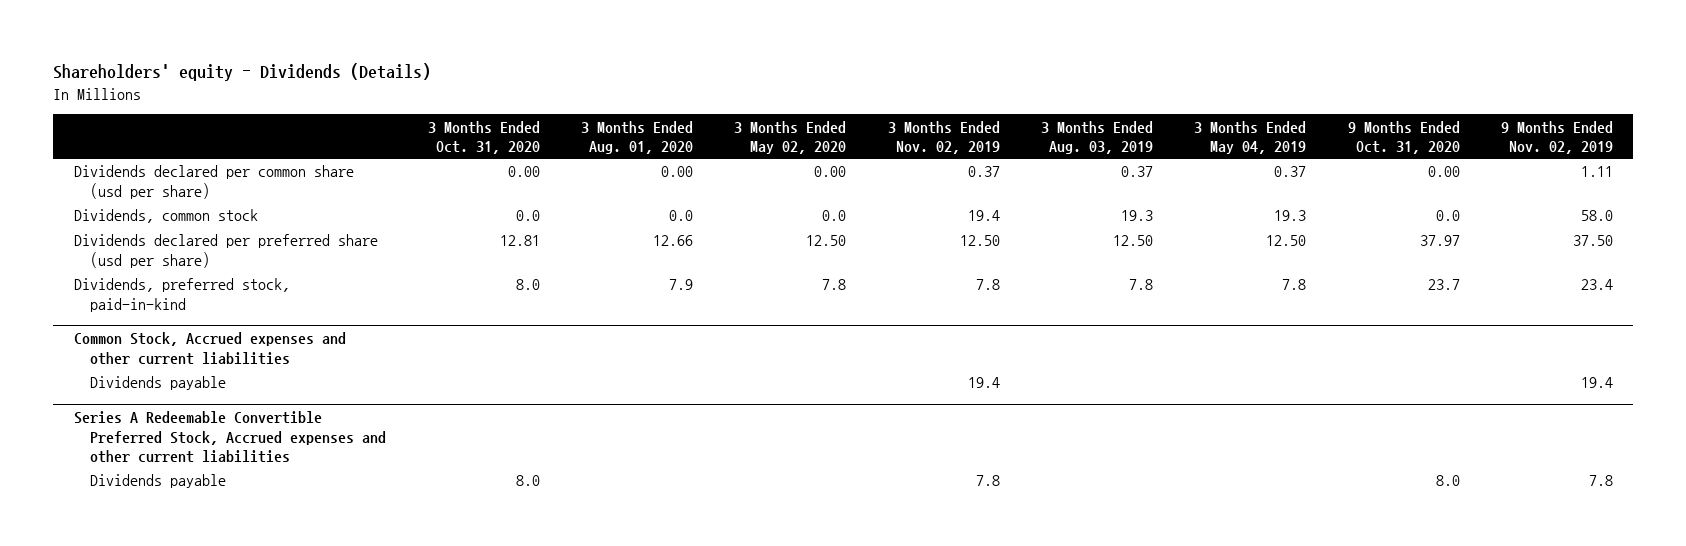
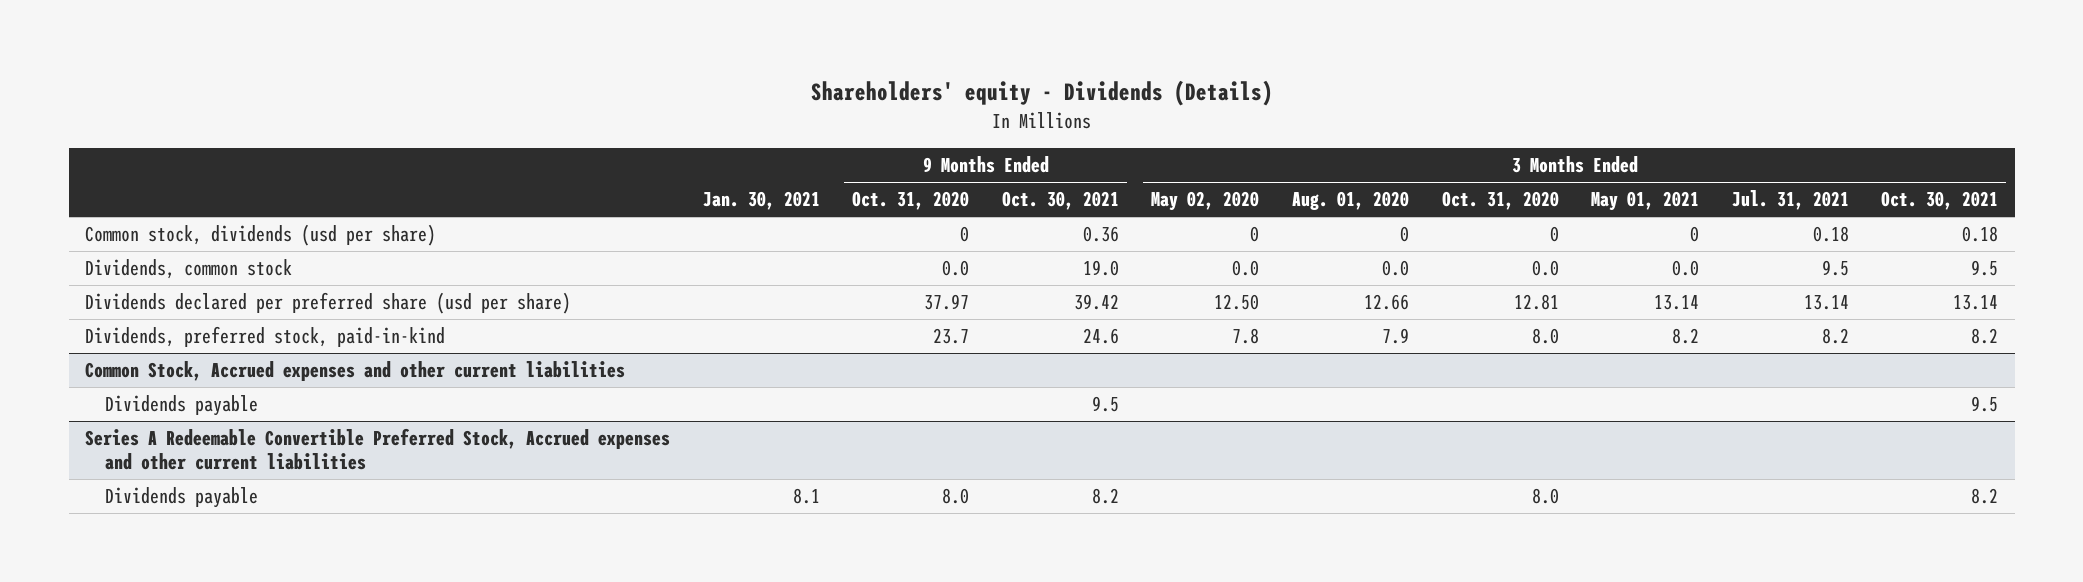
- | 3 Months Ended Oct. 31, 2020 | 3 Months Ended Aug. 01, 2020 | 3 Months Ended May 02, 2020 | 3 Months Ended Nov. 02, 2019 | 3 Months Ended Aug. 03, 2019 | 3 Months Ended May 04, 2019 | 9 Months Ended Oct. 31, 2020 | 9 Months Ended Nov. 02, 2019
+ | Jan. 30, 2021 | 9 Months Ended Oct. 31, 2020 | 9 Months Ended Oct. 30, 2021 | 3 Months Ended May 02, 2020 | 3 Months Ended Aug. 01, 2020 | 3 Months Ended Oct. 31, 2020 | 3 Months Ended May 01, 2021 | 3 Months Ended Jul. 31, 2021 | 3 Months Ended Oct. 30, 2021
- Dividends declared per common share (usd per share) | 0.00 | 0.00 | 0.00 | 0.37 | 0.37 | 0.37 | 0.00 | 1.11
+ Common stock, dividends (usd per share) | | 0 | 0.36 | 0 | 0 | 0 | 0 | 0.18 | 0.18

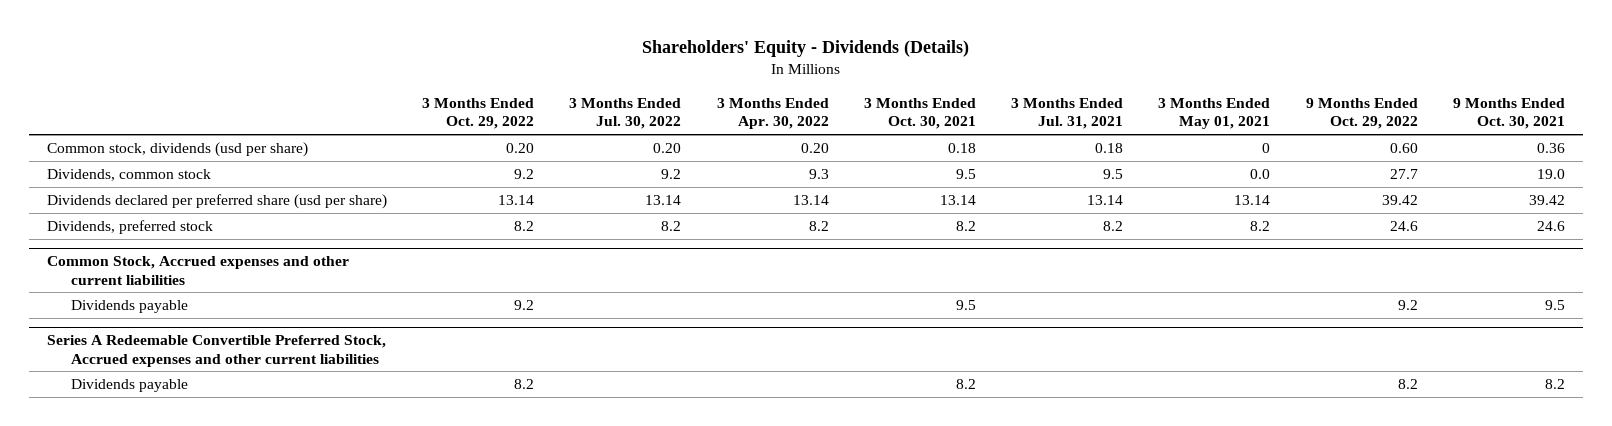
- Shareholders' equity - Dividends (Details)
+ Shareholders' Equity - Dividends (Details)
- | Jan. 30, 2021 | 9 Months Ended Oct. 31, 2020 | 9 Months Ended Oct. 30, 2021 | 3 Months Ended May 02, 2020 | 3 Months Ended Aug. 01, 2020 | 3 Months Ended Oct. 31, 2020 | 3 Months Ended May 01, 2021 | 3 Months Ended Jul. 31, 2021 | 3 Months Ended Oct. 30, 2021
+ | 3 Months Ended Oct. 29, 2022 | 3 Months Ended Jul. 30, 2022 | 3 Months Ended Apr. 30, 2022 | 3 Months Ended Oct. 30, 2021 | 3 Months Ended Jul. 31, 2021 | 3 Months Ended May 01, 2021 | 9 Months Ended Oct. 29, 2022 | 9 Months Ended Oct. 30, 2021
- Dividends, preferred stock, paid-in-kind | | 23.7 | 24.6 | 7.8 | 7.9 | 8.0 | 8.2 | 8.2 | 8.2
+ Dividends, preferred stock | 8.2 | 8.2 | 8.2 | 8.2 | 8.2 | 8.2 | 24.6 | 24.6

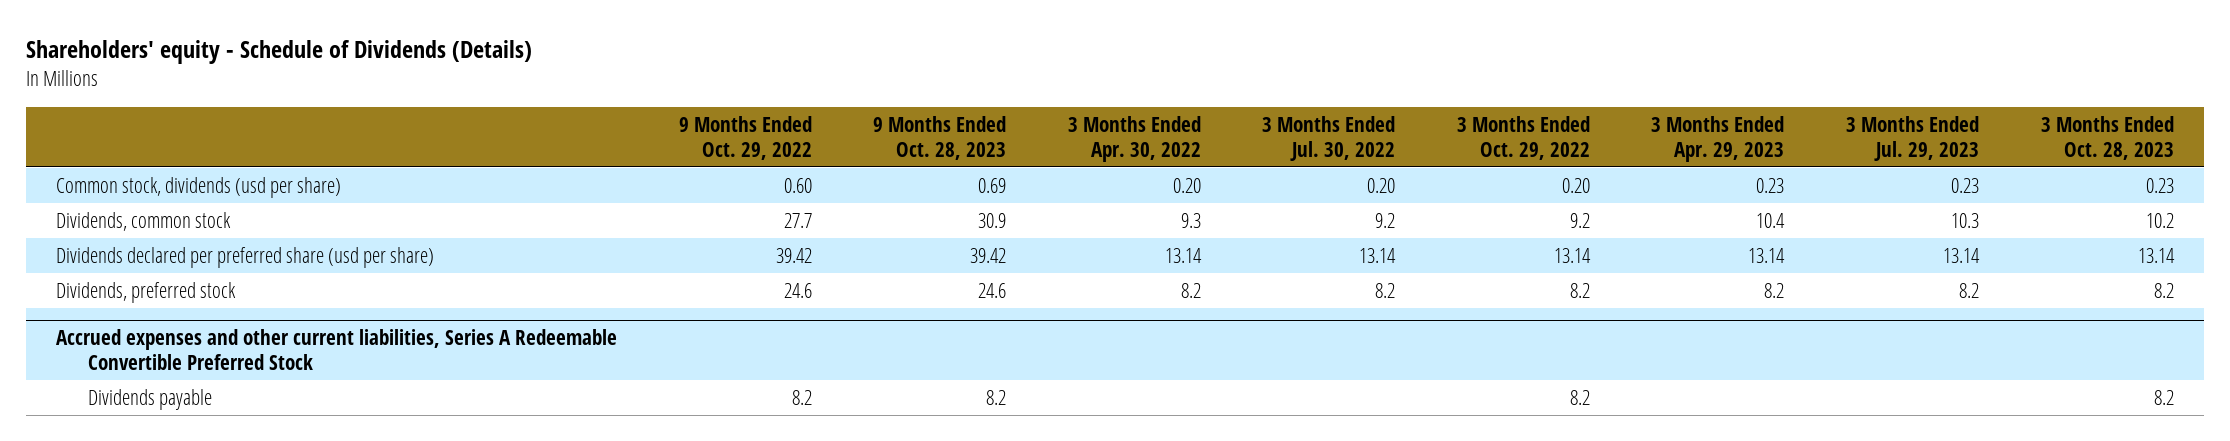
- Shareholders' Equity - Dividends (Details)
+ Shareholders' equity - Schedule of Dividends (Details)
- | 3 Months Ended Oct. 29, 2022 | 3 Months Ended Jul. 30, 2022 | 3 Months Ended Apr. 30, 2022 | 3 Months Ended Oct. 30, 2021 | 3 Months Ended Jul. 31, 2021 | 3 Months Ended May 01, 2021 | 9 Months Ended Oct. 29, 2022 | 9 Months Ended Oct. 30, 2021
+ | 9 Months Ended Oct. 29, 2022 | 9 Months Ended Oct. 28, 2023 | 3 Months Ended Apr. 30, 2022 | 3 Months Ended Jul. 30, 2022 | 3 Months Ended Oct. 29, 2022 | 3 Months Ended Apr. 29, 2023 | 3 Months Ended Jul. 29, 2023 | 3 Months Ended Oct. 28, 2023
- Common Stock, Accrued expenses and other current liabilities
- Dividends payable | 9.2 | | | 9.5 | | | 9.2 | 9.5
- Series A Redeemable Convertible Preferred Stock, Accrued expenses and other current liabilities
+ Accrued expenses and other current liabilities, Series A Redeemable Convertible Preferred Stock

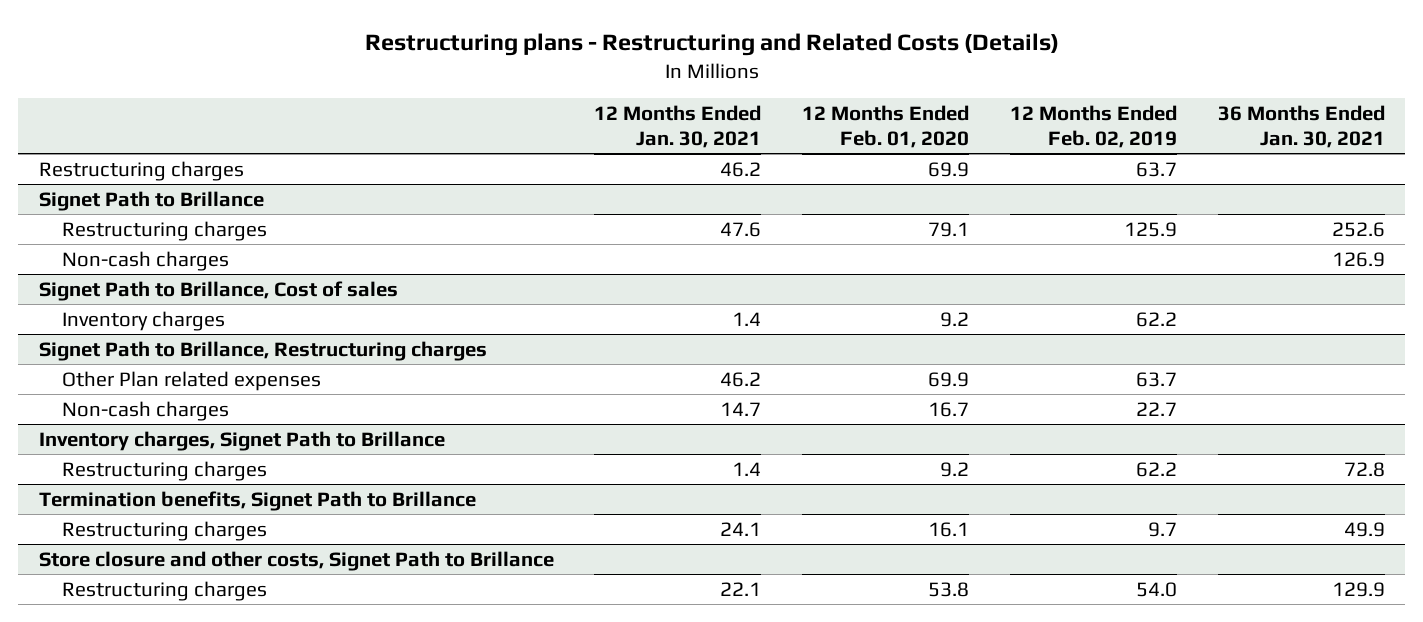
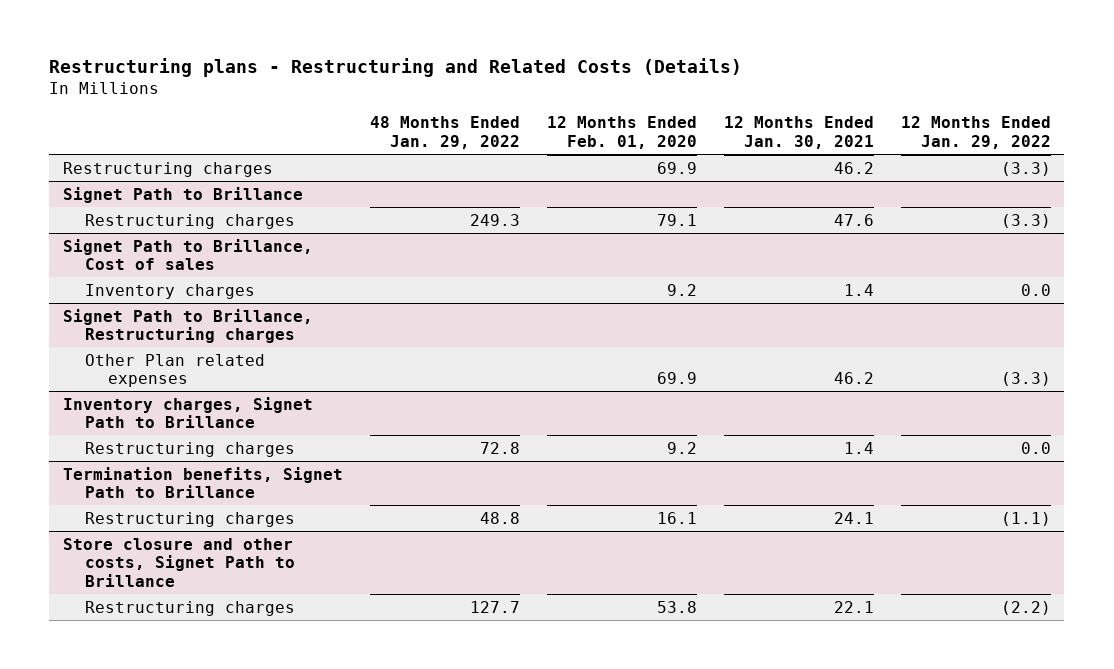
- | 12 Months Ended Jan. 30, 2021 | 12 Months Ended Feb. 01, 2020 | 12 Months Ended Feb. 02, 2019 | 36 Months Ended Jan. 30, 2021
+ | 48 Months Ended Jan. 29, 2022 | 12 Months Ended Feb. 01, 2020 | 12 Months Ended Jan. 30, 2021 | 12 Months Ended Jan. 29, 2022
@ Signet Path to Brillance
- Non-cash charges | | | | 126.9
@ Signet Path to Brillance, Restructuring charges
- Non-cash charges | 14.7 | 16.7 | 22.7 |

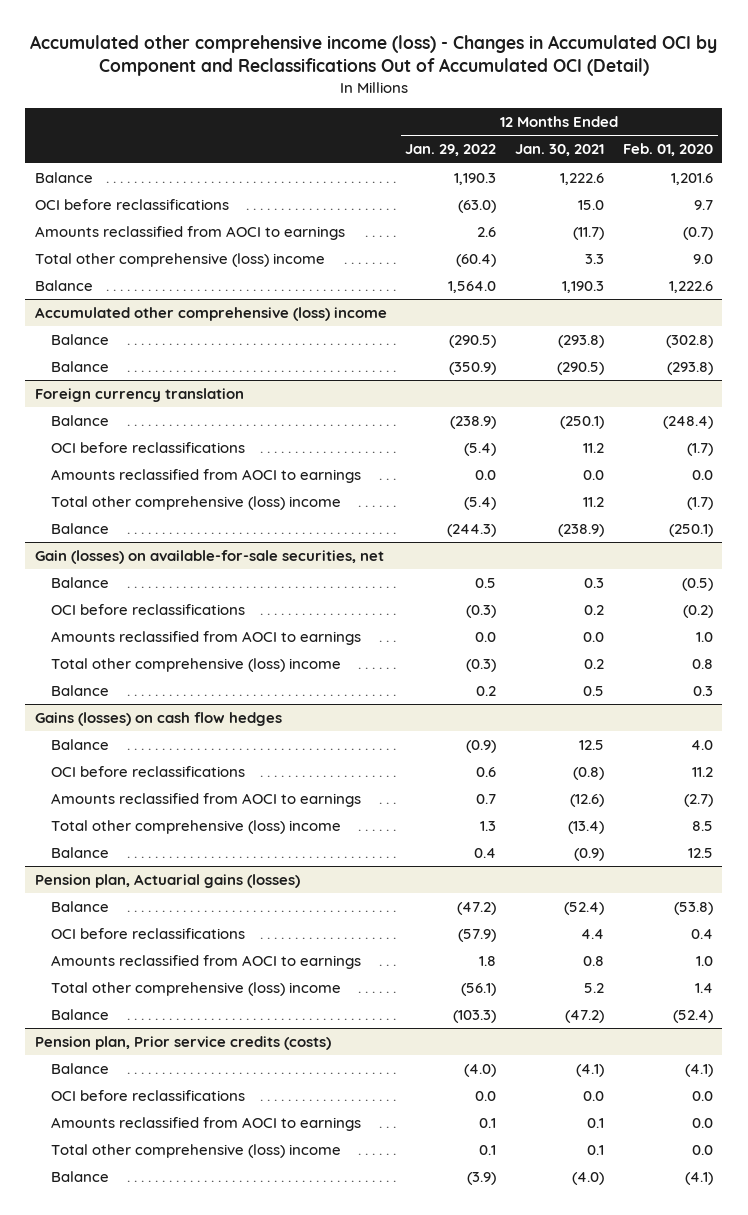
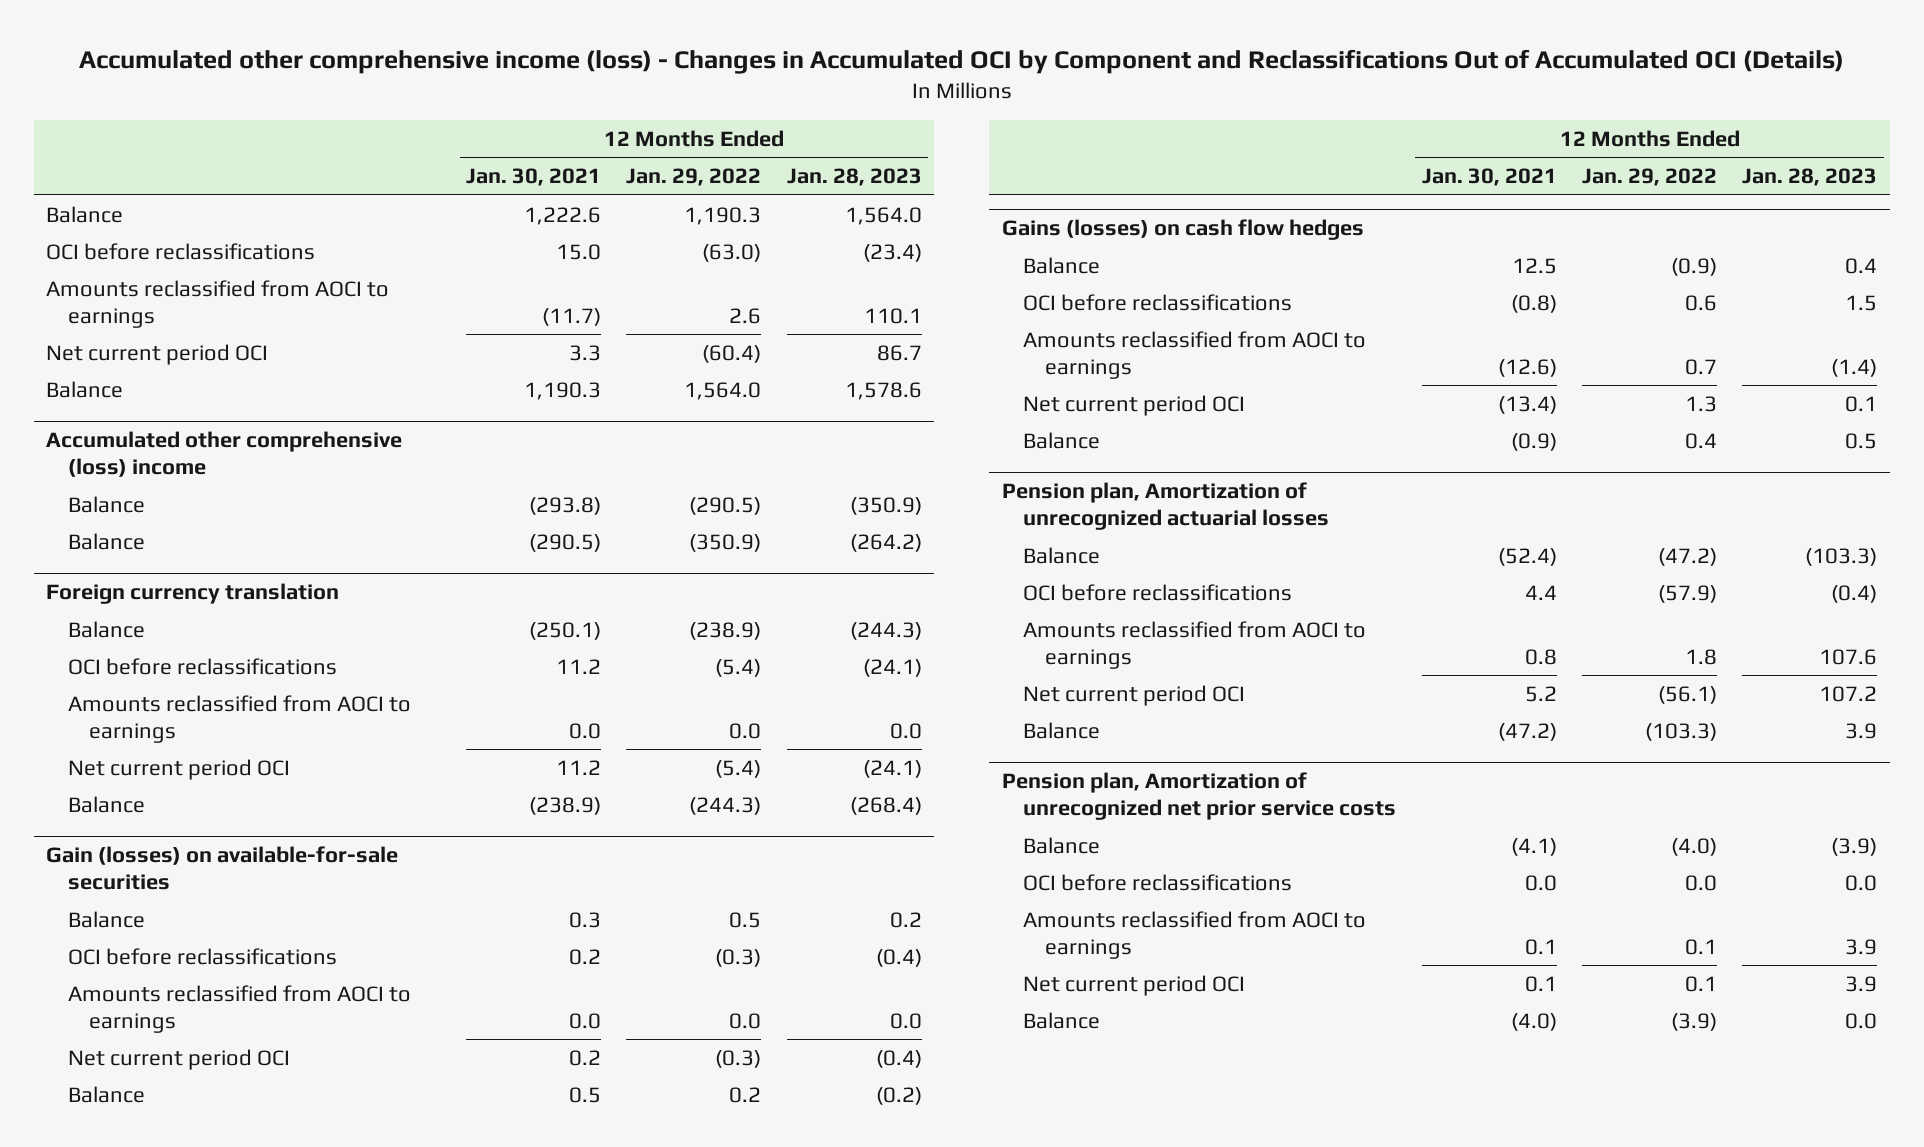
- Accumulated other comprehensive income (loss) - Changes in Accumulated OCI by Component and Reclassifications Out of Accumulated OCI (Detail)
+ Accumulated other comprehensive income (loss) - Changes in Accumulated OCI by Component and Reclassifications Out of Accumulated OCI (Details)
- | 12 Months Ended Jan. 29, 2022 | 12 Months Ended Jan. 30, 2021 | 12 Months Ended Feb. 01, 2020
+ | 12 Months Ended Jan. 30, 2021 | 12 Months Ended Jan. 29, 2022 | 12 Months Ended Jan. 28, 2023
- Total other comprehensive (loss) income | (60.4) | 3.3 | 9.0
+ Net current period OCI | 3.3 | (60.4) | 86.7
@ Foreign currency translation
- Total other comprehensive (loss) income | (5.4) | 11.2 | (1.7)
+ Net current period OCI | 11.2 | (5.4) | (24.1)
- Gain (losses) on available-for-sale securities, net
+ Gain (losses) on available-for-sale securities
- Total other comprehensive (loss) income | (0.3) | 0.2 | 0.8
+ Net current period OCI | 0.2 | (0.3) | (0.4)
@ Gains (losses) on cash flow hedges
- Total other comprehensive (loss) income | 1.3 | (13.4) | 8.5
+ Net current period OCI | (13.4) | 1.3 | 0.1
- Pension plan, Actuarial gains (losses)
+ Pension plan, Amortization of unrecognized actuarial losses
- Total other comprehensive (loss) income | (56.1) | 5.2 | 1.4
+ Net current period OCI | 5.2 | (56.1) | 107.2
- Pension plan, Prior service credits (costs)
+ Pension plan, Amortization of unrecognized net prior service costs
- Total other comprehensive (loss) income | 0.1 | 0.1 | 0.0
+ Net current period OCI | 0.1 | 0.1 | 3.9

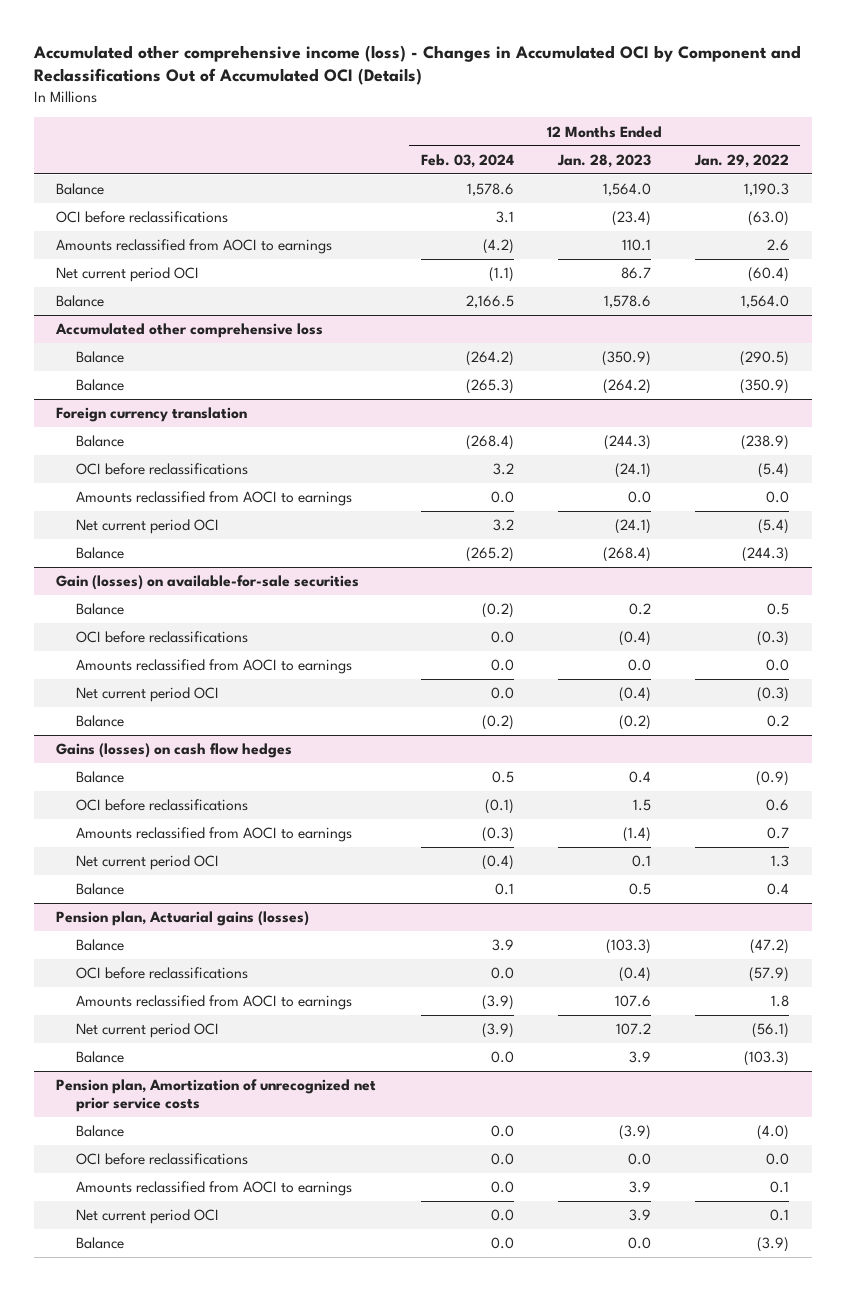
- | 12 Months Ended Jan. 30, 2021 | 12 Months Ended Jan. 29, 2022 | 12 Months Ended Jan. 28, 2023
+ | 12 Months Ended Feb. 03, 2024 | 12 Months Ended Jan. 28, 2023 | 12 Months Ended Jan. 29, 2022
- Accumulated other comprehensive (loss) income
+ Accumulated other comprehensive loss
- Pension plan, Amortization of unrecognized actuarial losses
+ Pension plan, Actuarial gains (losses)

